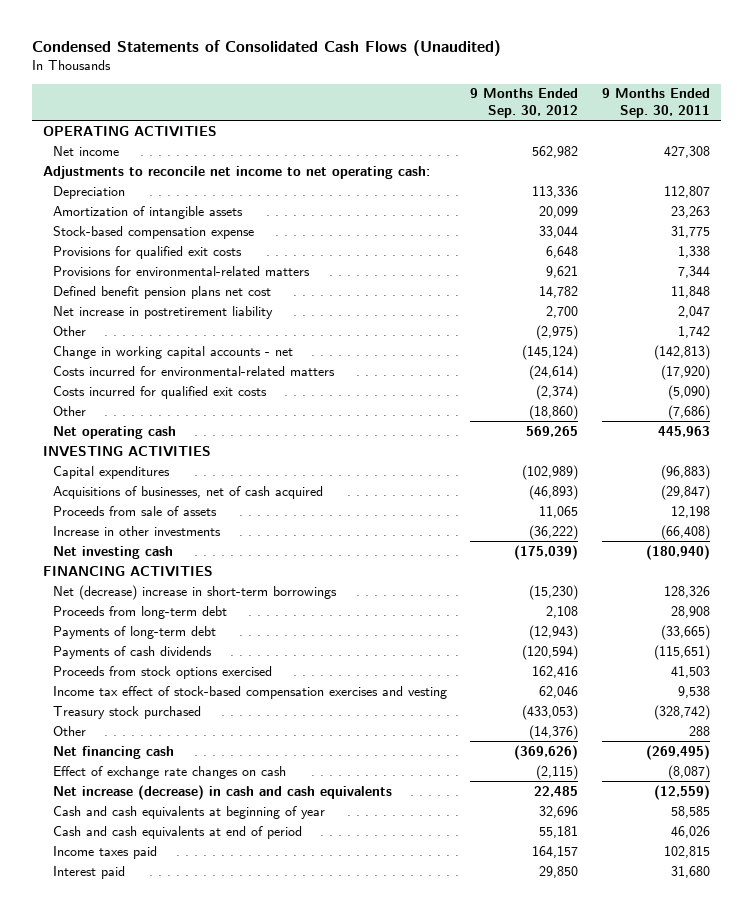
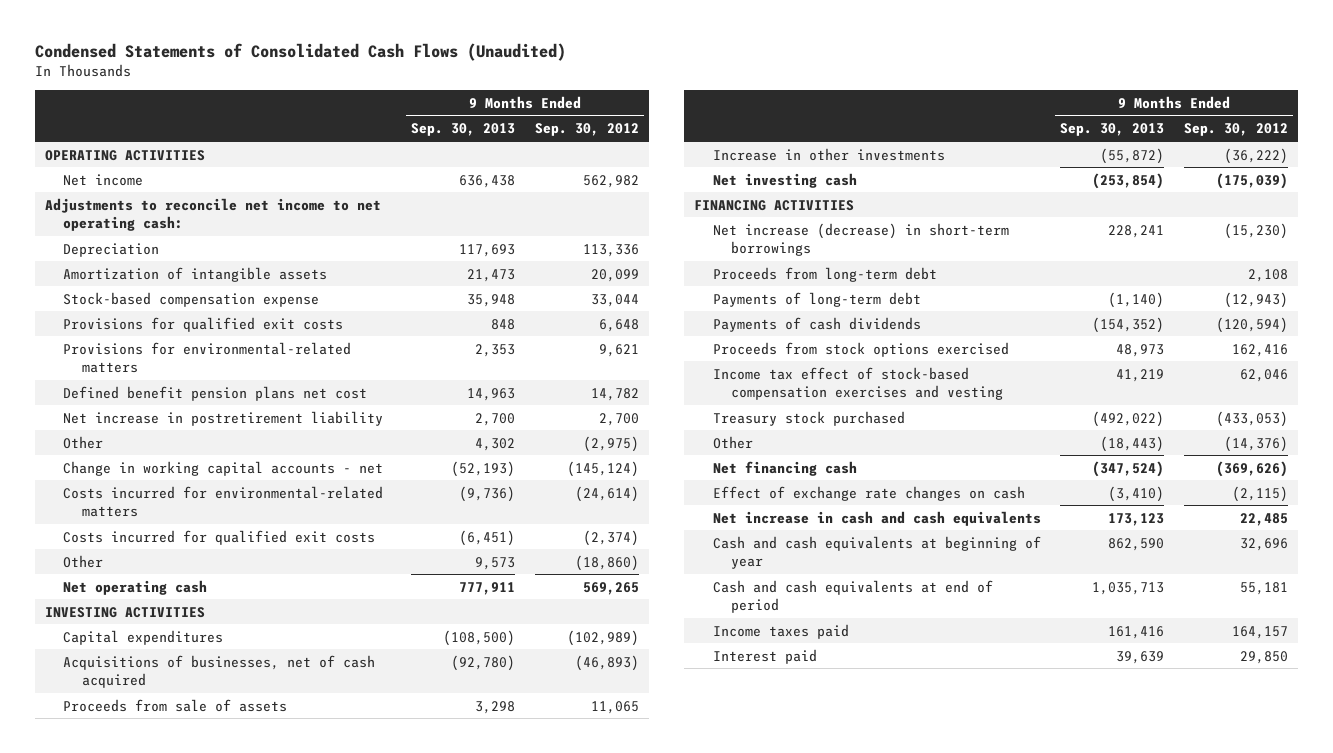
- | 9 Months Ended Sep. 30, 2012 | 9 Months Ended Sep. 30, 2011
+ | 9 Months Ended Sep. 30, 2013 | 9 Months Ended Sep. 30, 2012
- Net (decrease) increase in short-term borrowings | (15,230) | 128,326
+ Net increase (decrease) in short-term borrowings | 228,241 | (15,230)
- Net increase (decrease) in cash and cash equivalents | 22,485 | (12,559)
+ Net increase in cash and cash equivalents | 173,123 | 22,485

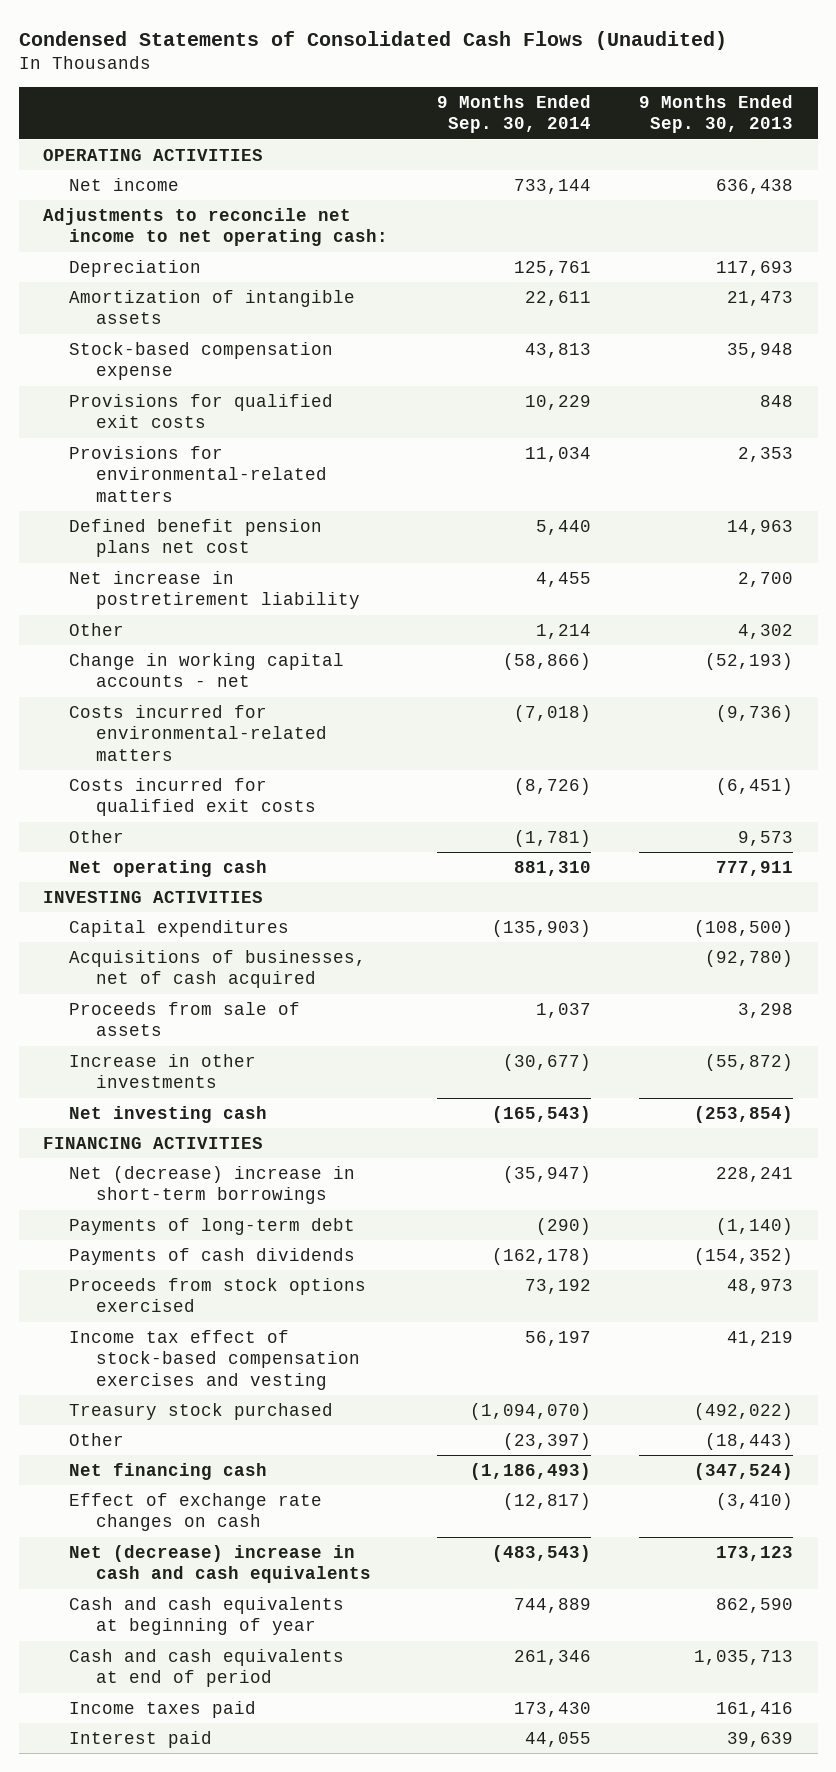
- | 9 Months Ended Sep. 30, 2013 | 9 Months Ended Sep. 30, 2012
+ | 9 Months Ended Sep. 30, 2014 | 9 Months Ended Sep. 30, 2013
- Net increase (decrease) in short-term borrowings | 228,241 | (15,230)
- Proceeds from long-term debt | | 2,108
+ Net (decrease) increase in short-term borrowings | (35,947) | 228,241
- Net increase in cash and cash equivalents | 173,123 | 22,485
+ Net (decrease) increase in cash and cash equivalents | (483,543) | 173,123

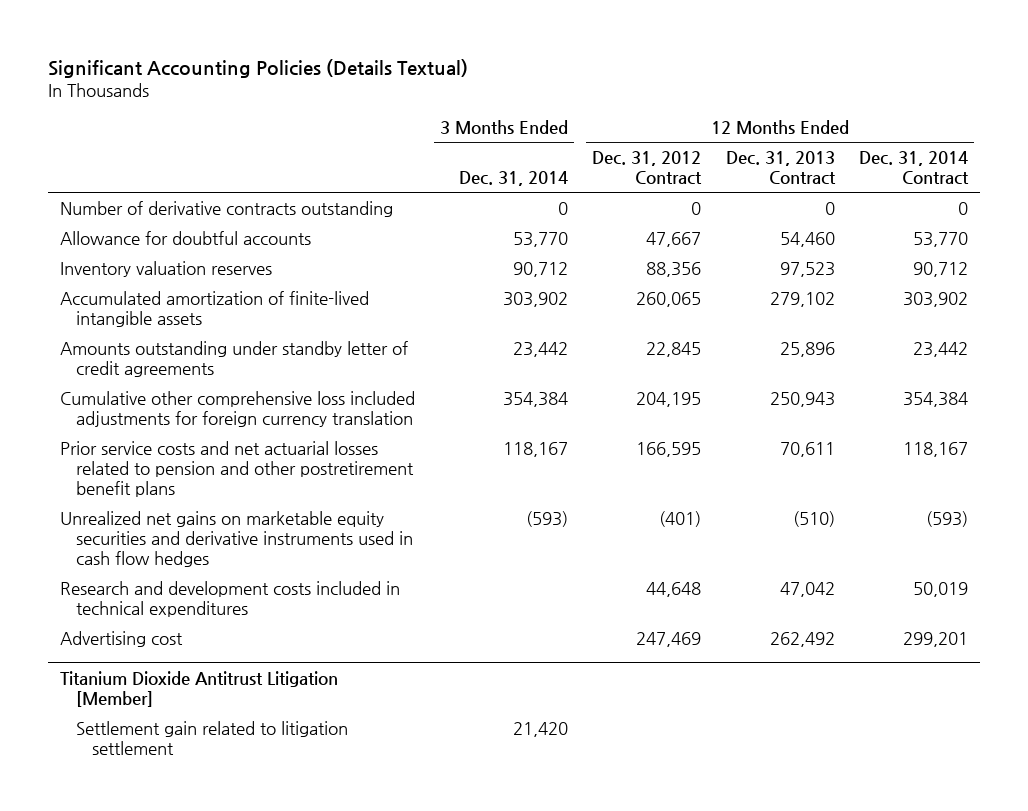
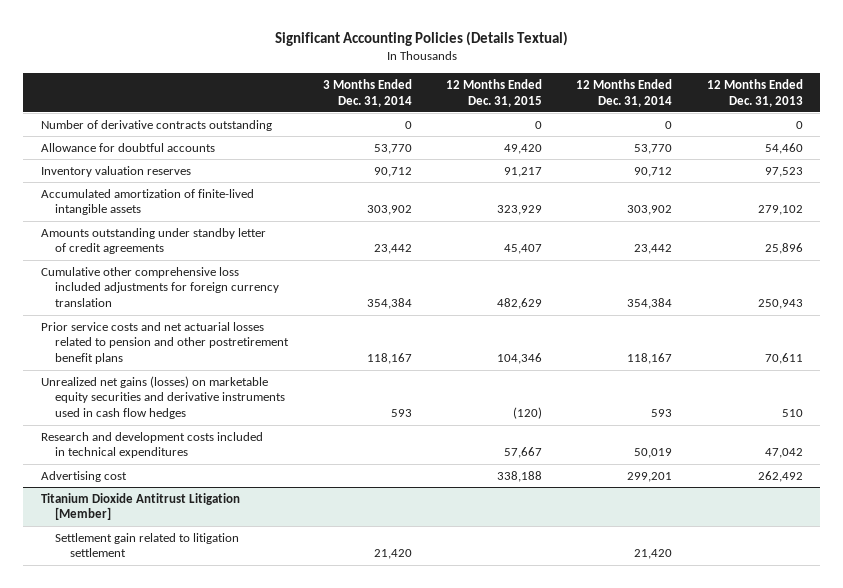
- | 3 Months Ended Dec. 31, 2014 | 12 Months Ended Dec. 31, 2012 Contract | 12 Months Ended Dec. 31, 2013 Contract | 12 Months Ended Dec. 31, 2014 Contract
+ | 3 Months Ended Dec. 31, 2014 | 12 Months Ended Dec. 31, 2015 | 12 Months Ended Dec. 31, 2014 | 12 Months Ended Dec. 31, 2013
- Unrealized net gains on marketable equity securities and derivative instruments used in cash flow hedges | (593) | (401) | (510) | (593)
+ Unrealized net gains (losses) on marketable equity securities and derivative instruments used in cash flow hedges | 593 | (120) | 593 | 510

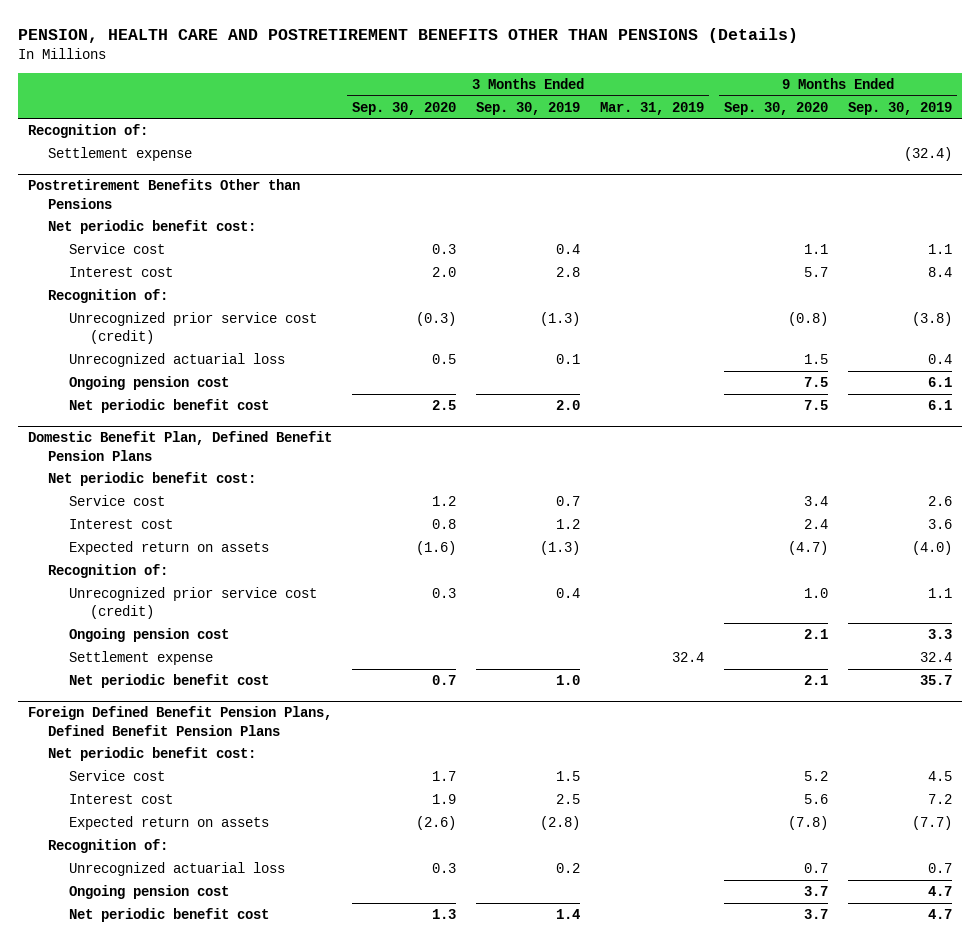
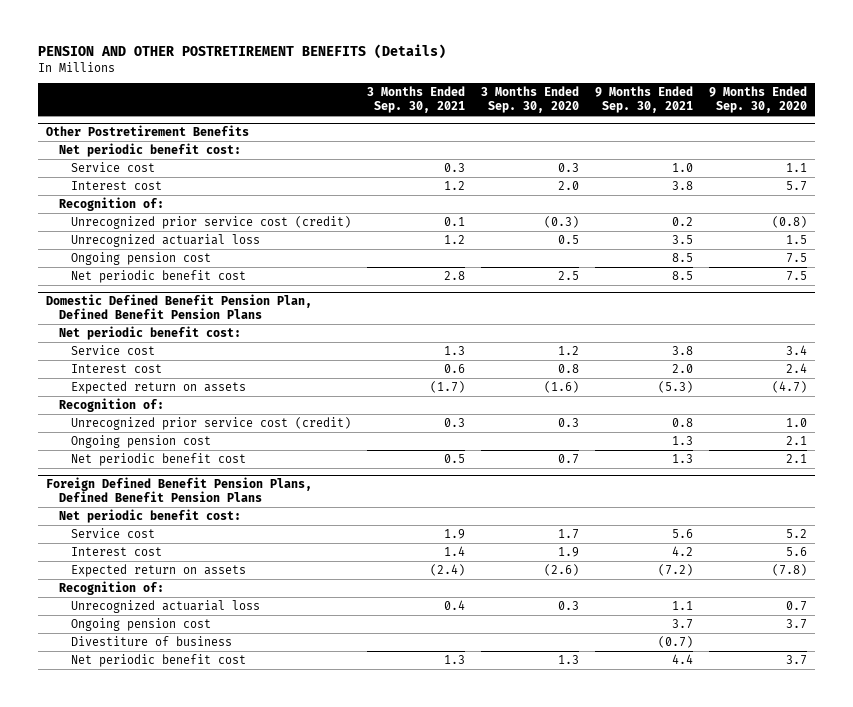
- PENSION, HEALTH CARE AND POSTRETIREMENT BENEFITS OTHER THAN PENSIONS (Details)
+ PENSION AND OTHER POSTRETIREMENT BENEFITS (Details)
- | 3 Months Ended Sep. 30, 2020 | 3 Months Ended Sep. 30, 2019 | 3 Months Ended Mar. 31, 2019 | 9 Months Ended Sep. 30, 2020 | 9 Months Ended Sep. 30, 2019
+ | 3 Months Ended Sep. 30, 2021 | 3 Months Ended Sep. 30, 2020 | 9 Months Ended Sep. 30, 2021 | 9 Months Ended Sep. 30, 2020
- Recognition of:
- Settlement expense | | | | | (32.4)
- Postretirement Benefits Other than Pensions
+ Other Postretirement Benefits
- Domestic Benefit Plan, Defined Benefit Pension Plans
+ Domestic Defined Benefit Pension Plan, Defined Benefit Pension Plans
- Settlement expense | | | 32.4 | | 32.4
@ Foreign Defined Benefit Pension Plans, Defined Benefit Pension Plans
+ Divestiture of business | | | (0.7) |

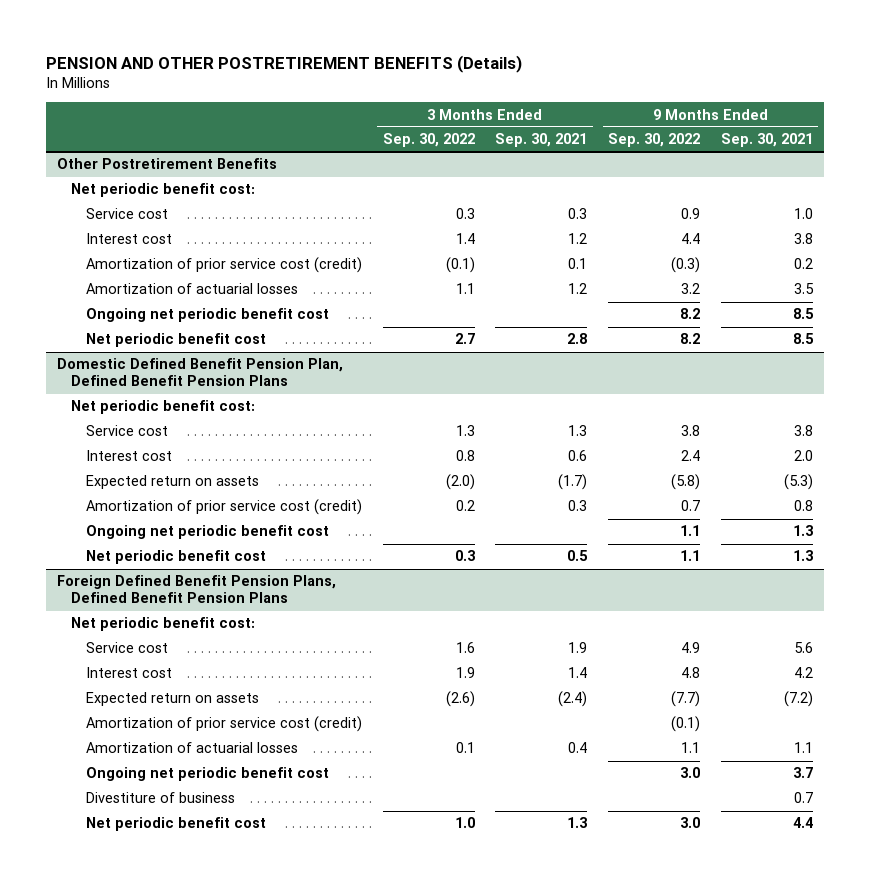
- | 3 Months Ended Sep. 30, 2021 | 3 Months Ended Sep. 30, 2020 | 9 Months Ended Sep. 30, 2021 | 9 Months Ended Sep. 30, 2020
+ | 3 Months Ended Sep. 30, 2022 | 3 Months Ended Sep. 30, 2021 | 9 Months Ended Sep. 30, 2022 | 9 Months Ended Sep. 30, 2021
@ Other Postretirement Benefits
- Recognition of:
- Unrecognized prior service cost (credit) | 0.1 | (0.3) | 0.2 | (0.8)
- Unrecognized actuarial loss | 1.2 | 0.5 | 3.5 | 1.5
- Ongoing pension cost | | | 8.5 | 7.5
+ Amortization of prior service cost (credit) | (0.1) | 0.1 | (0.3) | 0.2
+ Amortization of actuarial losses | 1.1 | 1.2 | 3.2 | 3.5
+ Ongoing net periodic benefit cost | | | 8.2 | 8.5
@ Domestic Defined Benefit Pension Plan, Defined Benefit Pension Plans
- Recognition of:
- Unrecognized prior service cost (credit) | 0.3 | 0.3 | 0.8 | 1.0
- Ongoing pension cost | | | 1.3 | 2.1
+ Amortization of prior service cost (credit) | 0.2 | 0.3 | 0.7 | 0.8
+ Ongoing net periodic benefit cost | | | 1.1 | 1.3
@ Foreign Defined Benefit Pension Plans, Defined Benefit Pension Plans
- Recognition of:
- Unrecognized actuarial loss | 0.4 | 0.3 | 1.1 | 0.7
- Ongoing pension cost | | | 3.7 | 3.7
- Divestiture of business | | | (0.7) |
+ Amortization of prior service cost (credit) | | | (0.1) |
+ Amortization of actuarial losses | 0.1 | 0.4 | 1.1 | 1.1
+ Ongoing net periodic benefit cost | | | 3.0 | 3.7
+ Divestiture of business | | | | 0.7

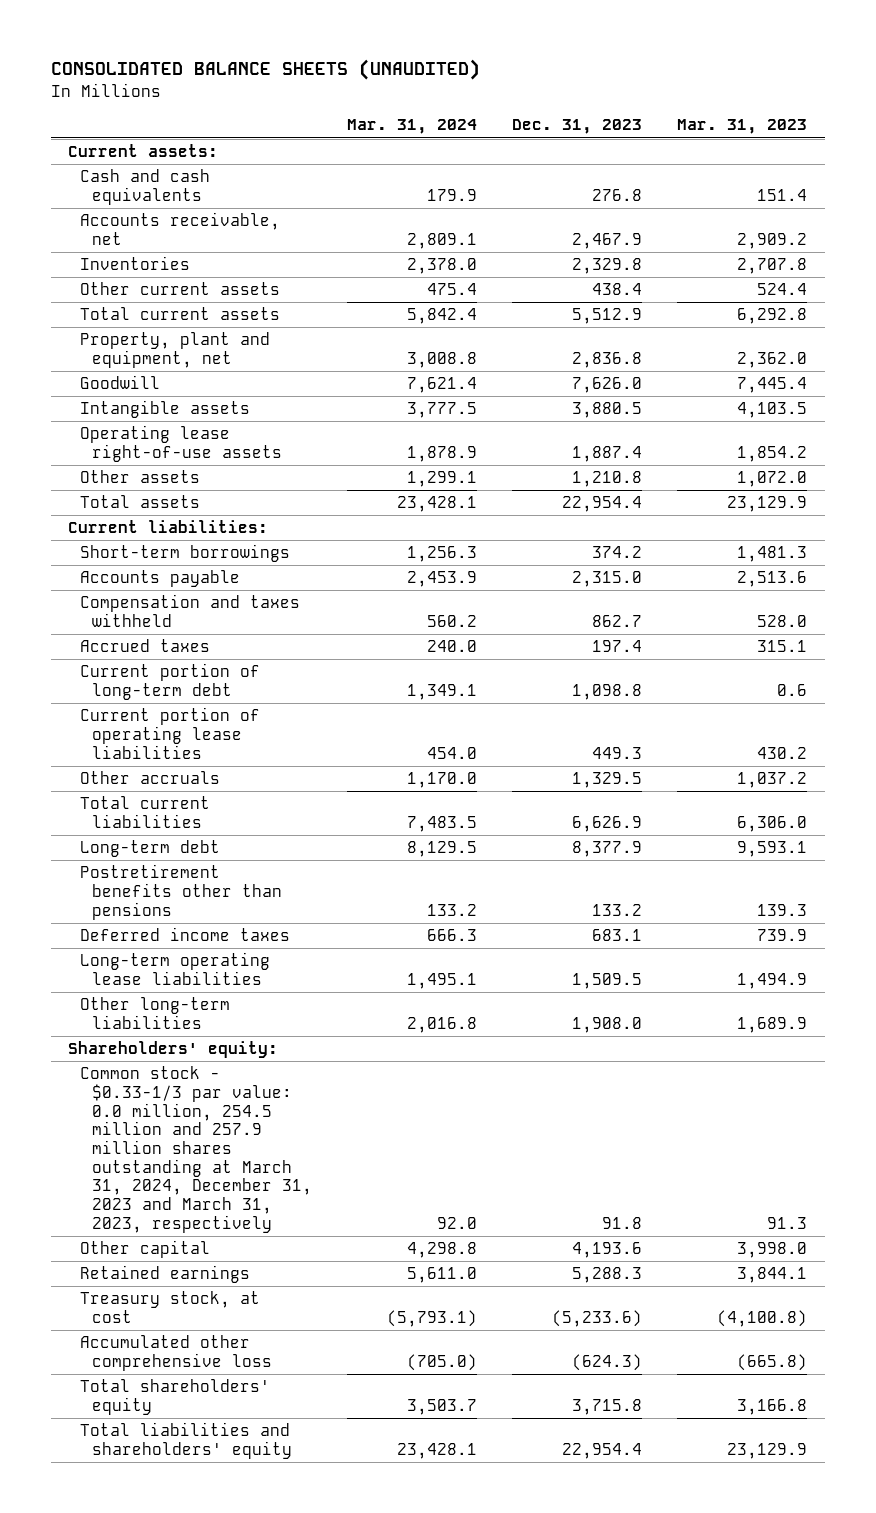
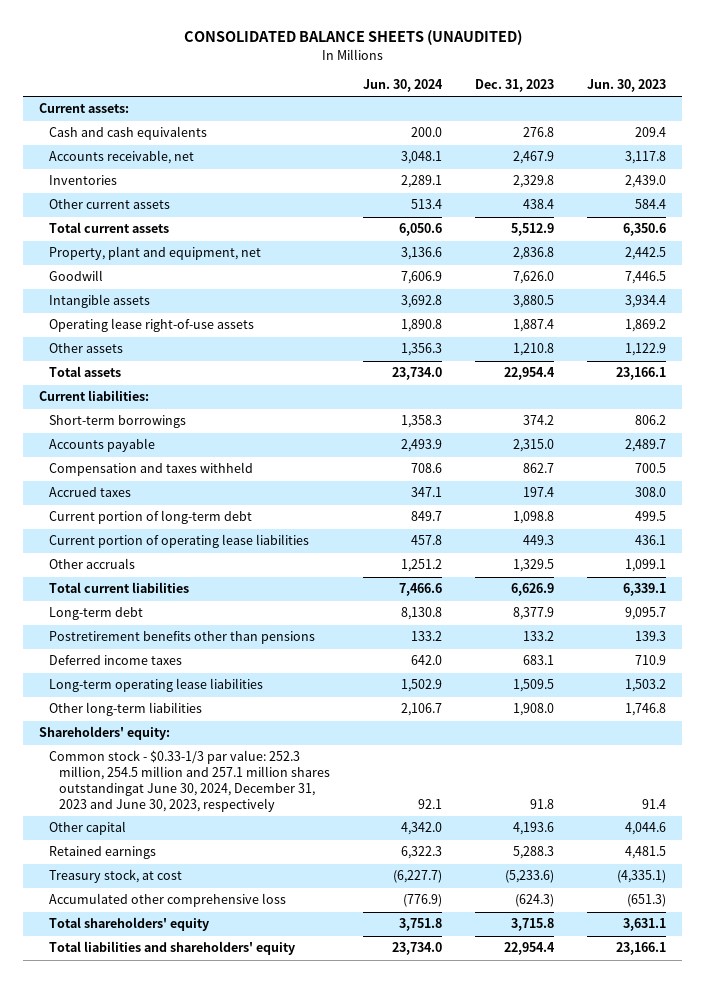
- | Mar. 31, 2024 | Dec. 31, 2023 | Mar. 31, 2023
+ | Jun. 30, 2024 | Dec. 31, 2023 | Jun. 30, 2023
- Common stock - $0.33-1/3 par value: 0.0 million, 254.5 million and 257.9 million shares outstanding at March 31, 2024, December 31, 2023 and March 31, 2023, respectively | 92.0 | 91.8 | 91.3
+ Common stock - $0.33-1/3 par value: 252.3 million, 254.5 million and 257.1 million shares outstandingat June 30, 2024, December 31, 2023 and June 30, 2023, respectively | 92.1 | 91.8 | 91.4

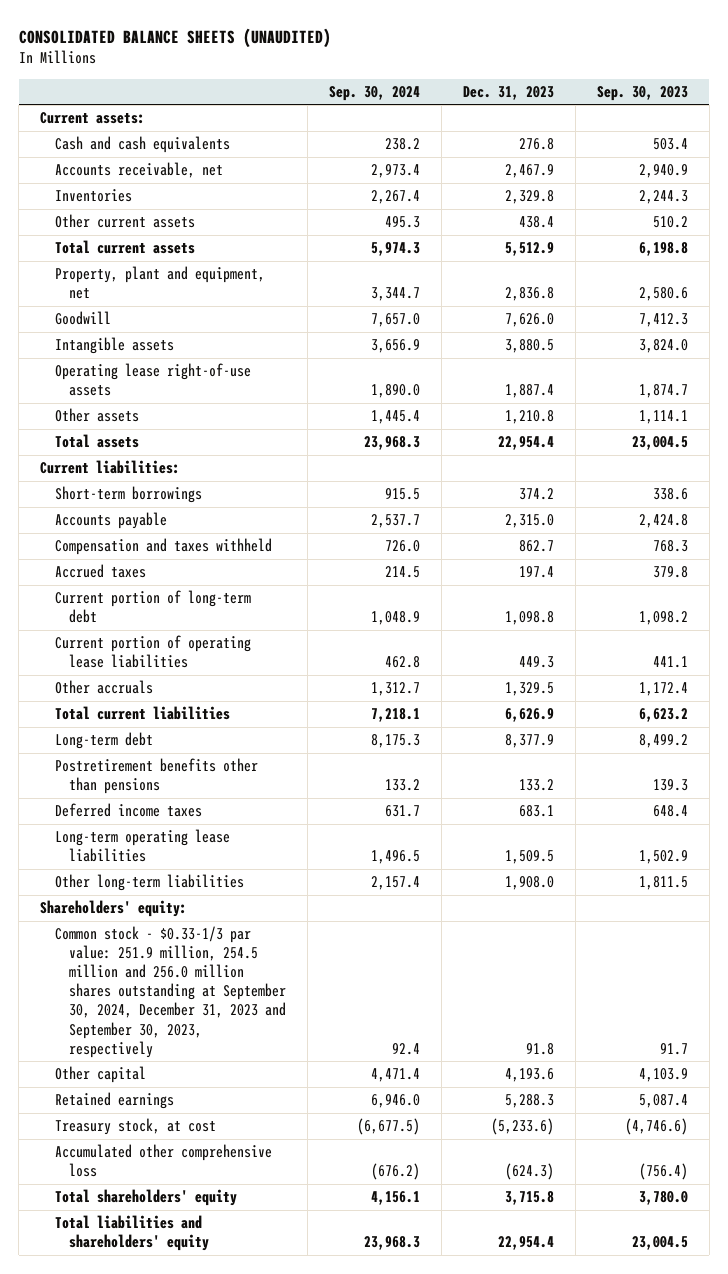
- | Jun. 30, 2024 | Dec. 31, 2023 | Jun. 30, 2023
+ | Sep. 30, 2024 | Dec. 31, 2023 | Sep. 30, 2023
- Common stock - $0.33-1/3 par value: 252.3 million, 254.5 million and 257.1 million shares outstandingat June 30, 2024, December 31, 2023 and June 30, 2023, respectively | 92.1 | 91.8 | 91.4
+ Common stock - $0.33-1/3 par value: 251.9 million, 254.5 million and 256.0 million shares outstanding at September 30, 2024, December 31, 2023 and September 30, 2023, respectively | 92.4 | 91.8 | 91.7

